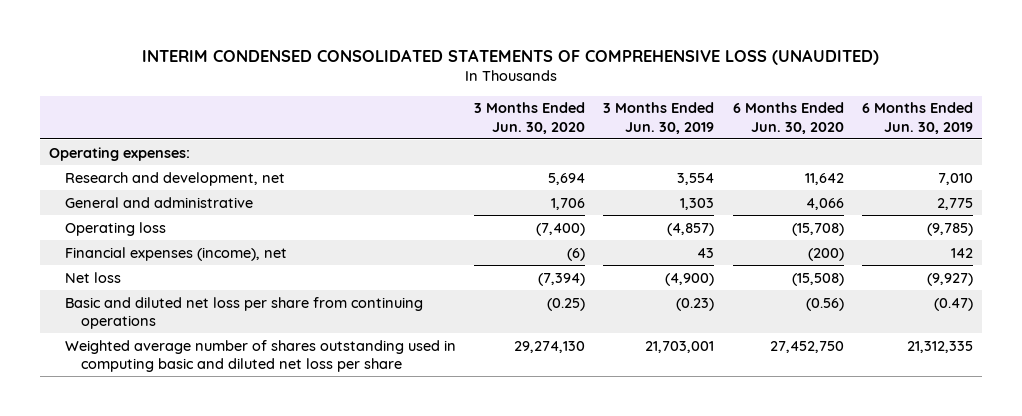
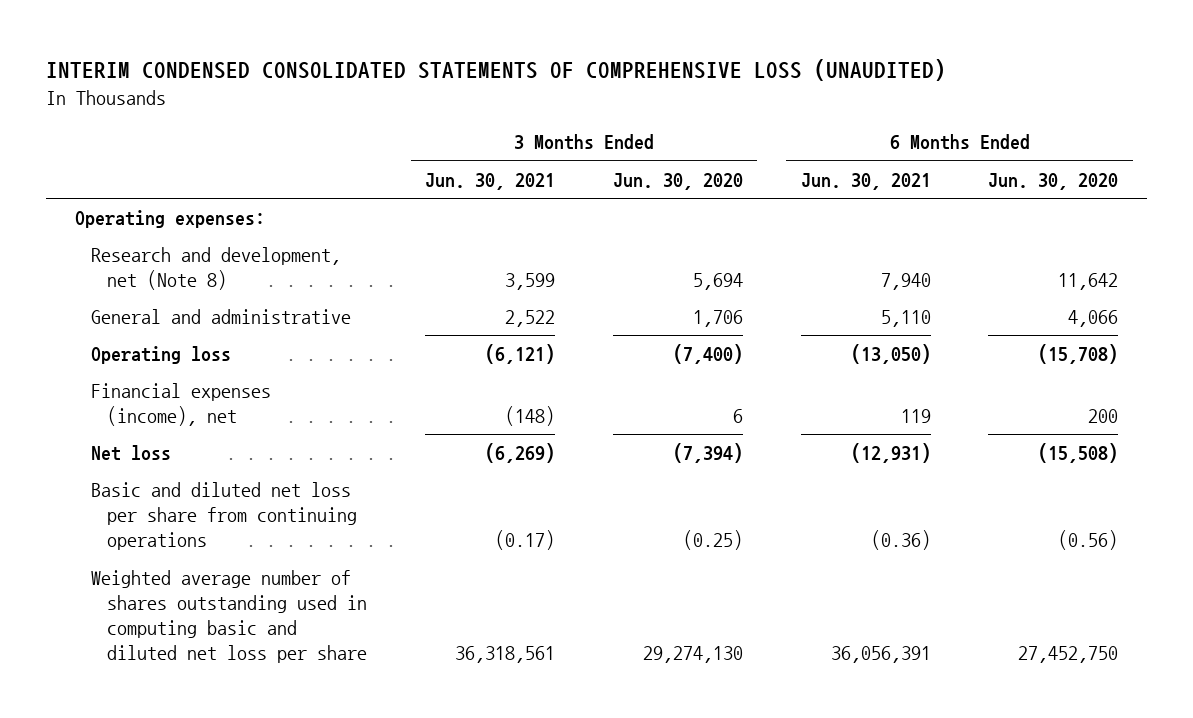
- | 3 Months Ended Jun. 30, 2020 | 3 Months Ended Jun. 30, 2019 | 6 Months Ended Jun. 30, 2020 | 6 Months Ended Jun. 30, 2019
+ | 3 Months Ended Jun. 30, 2021 | 3 Months Ended Jun. 30, 2020 | 6 Months Ended Jun. 30, 2021 | 6 Months Ended Jun. 30, 2020
- Research and development, net | 5,694 | 3,554 | 11,642 | 7,010
+ Research and development, net (Note 8) | 3,599 | 5,694 | 7,940 | 11,642
- Financial expenses (income), net | (6) | 43 | (200) | 142
+ Financial expenses (income), net | (148) | 6 | 119 | 200

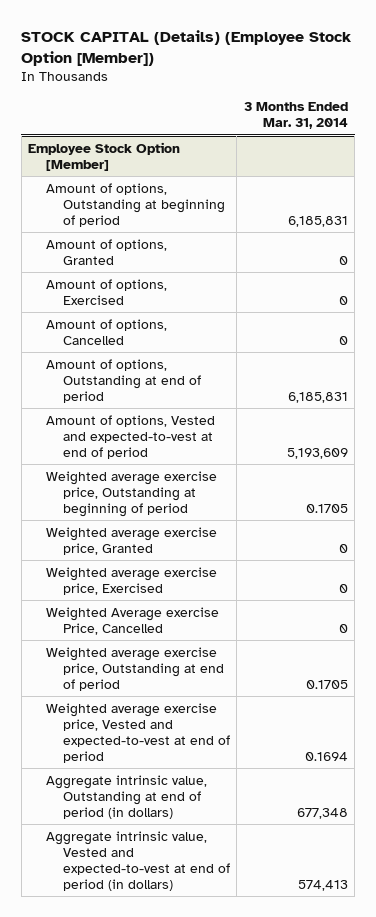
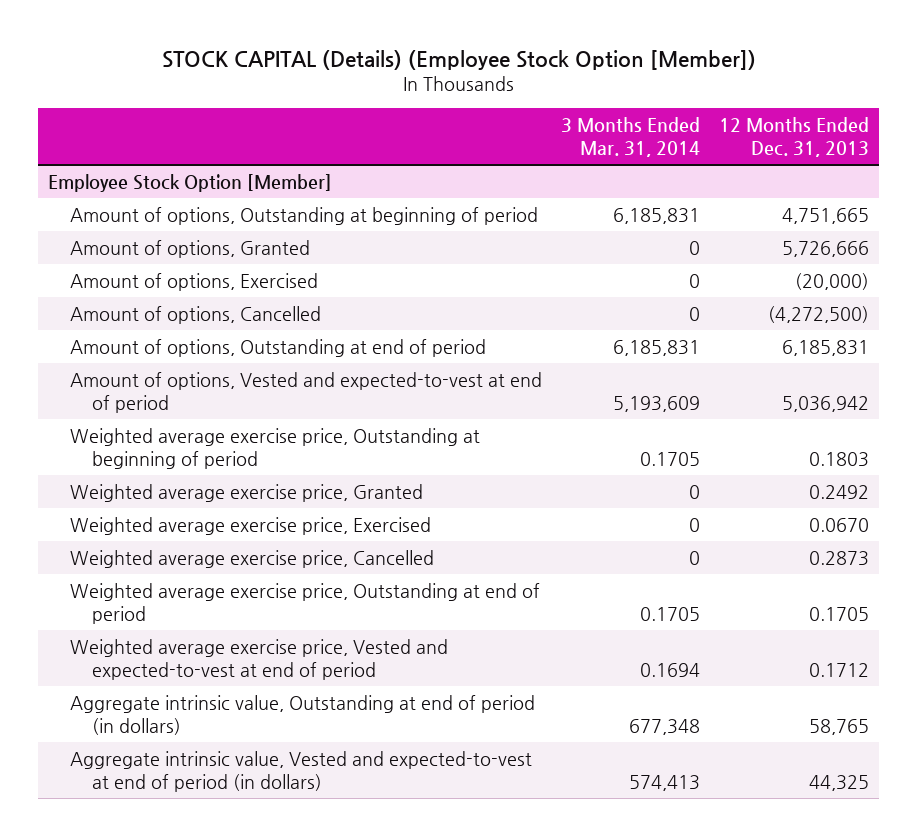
- | 3 Months Ended Mar. 31, 2014
+ | 3 Months Ended Mar. 31, 2014 | 12 Months Ended Dec. 31, 2013
@ Employee Stock Option [Member]
- Weighted Average exercise Price, Cancelled | 0
+ Weighted average exercise price, Cancelled | 0 | 0.2873

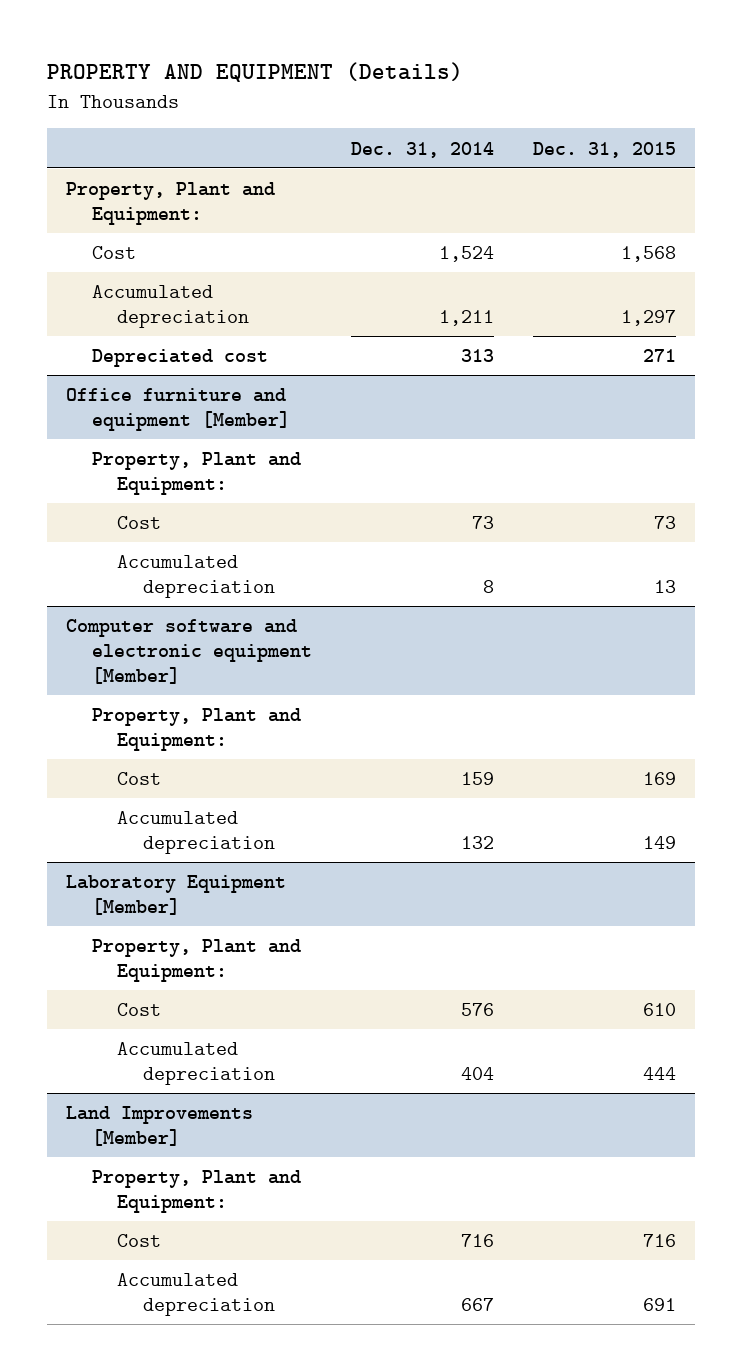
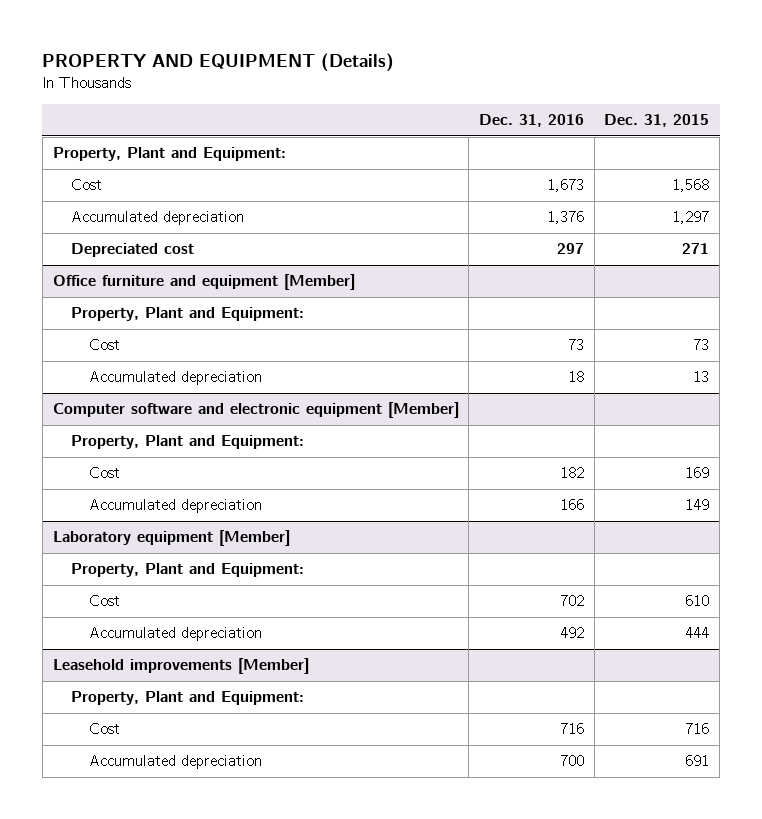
- | Dec. 31, 2014 | Dec. 31, 2015
+ | Dec. 31, 2016 | Dec. 31, 2015
- Laboratory Equipment [Member]
+ Laboratory equipment [Member]
- Land Improvements [Member]
+ Leasehold improvements [Member]

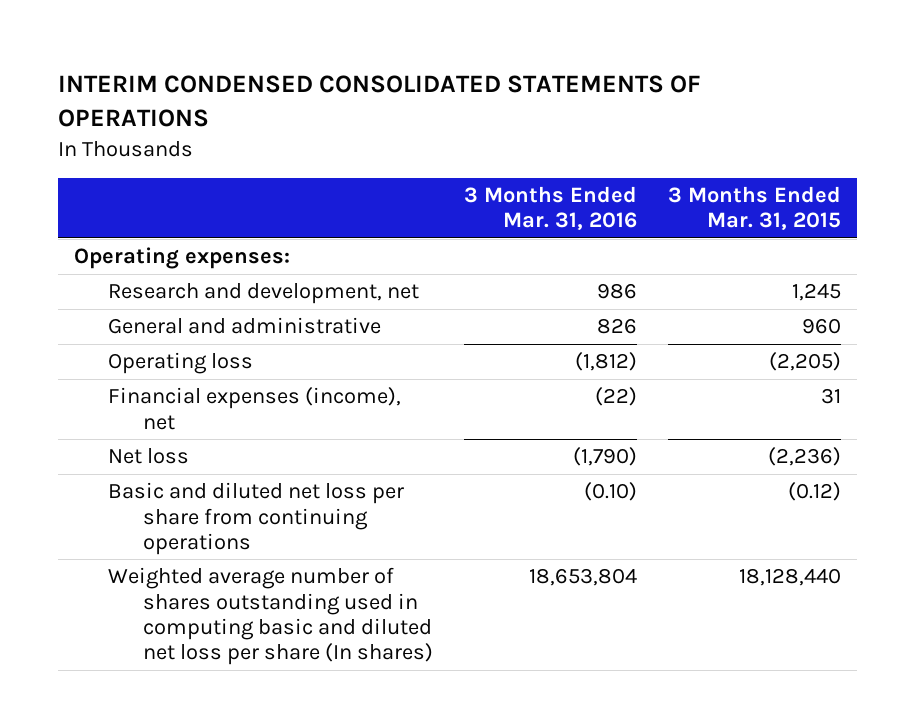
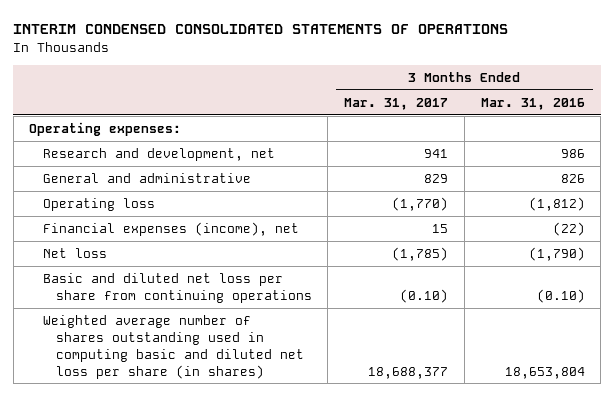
- | 3 Months Ended Mar. 31, 2016 | 3 Months Ended Mar. 31, 2015
+ | 3 Months Ended Mar. 31, 2017 | 3 Months Ended Mar. 31, 2016
- Weighted average number of shares outstanding used in computing basic and diluted net loss per share (In shares) | 18,653,804 | 18,128,440
+ Weighted average number of shares outstanding used in computing basic and diluted net loss per share (in shares) | 18,688,377 | 18,653,804

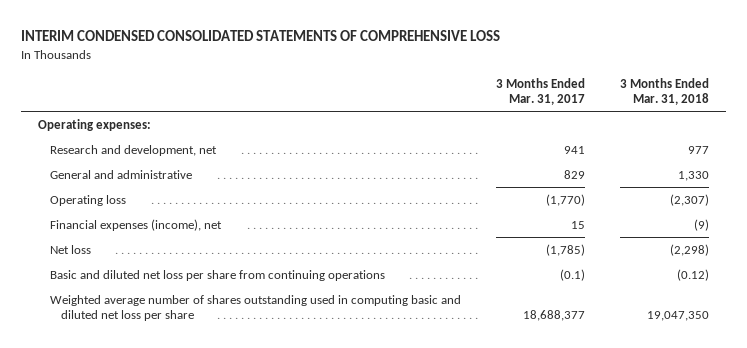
- INTERIM CONDENSED CONSOLIDATED STATEMENTS OF OPERATIONS
+ INTERIM CONDENSED CONSOLIDATED STATEMENTS OF COMPREHENSIVE LOSS
- | 3 Months Ended Mar. 31, 2017 | 3 Months Ended Mar. 31, 2016
+ | 3 Months Ended Mar. 31, 2017 | 3 Months Ended Mar. 31, 2018
- Basic and diluted net loss per share from continuing operations | (0.10) | (0.10)
- Weighted average number of shares outstanding used in computing basic and diluted net loss per share (in shares) | 18,688,377 | 18,653,804
+ Basic and diluted net loss per share from continuing operations | (0.1) | (0.12)
+ Weighted average number of shares outstanding used in computing basic and diluted net loss per share | 18,688,377 | 19,047,350

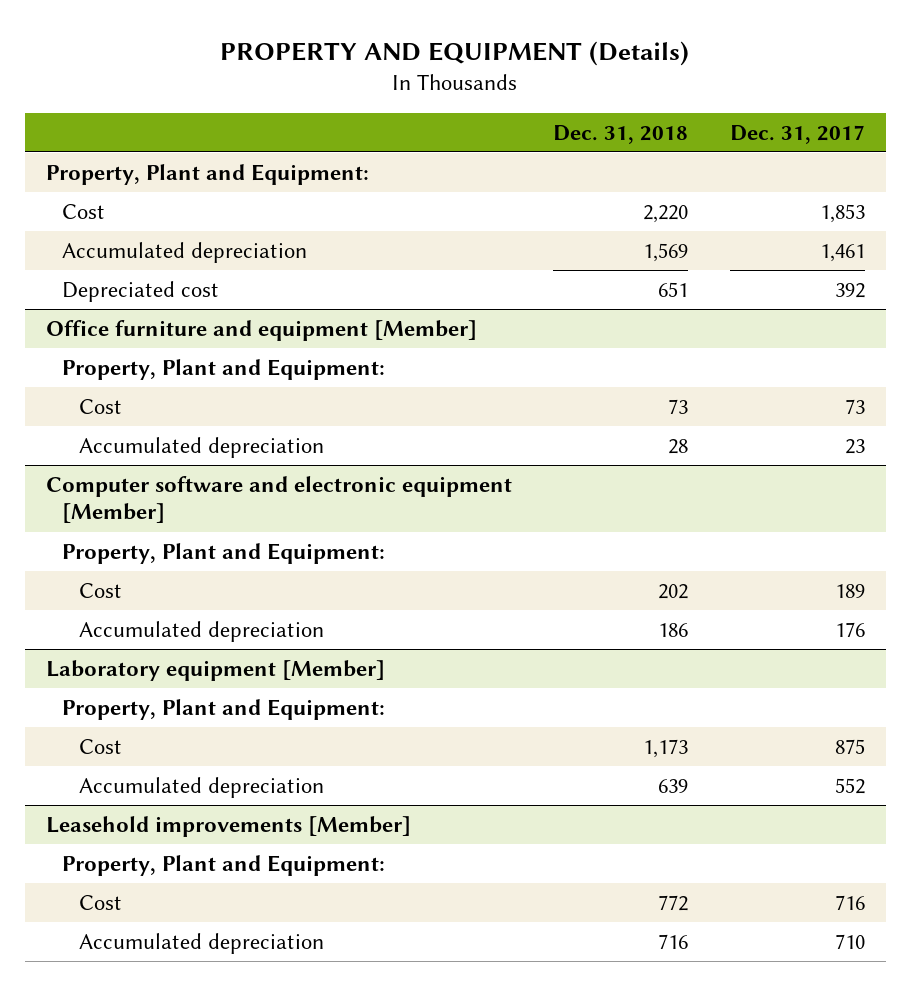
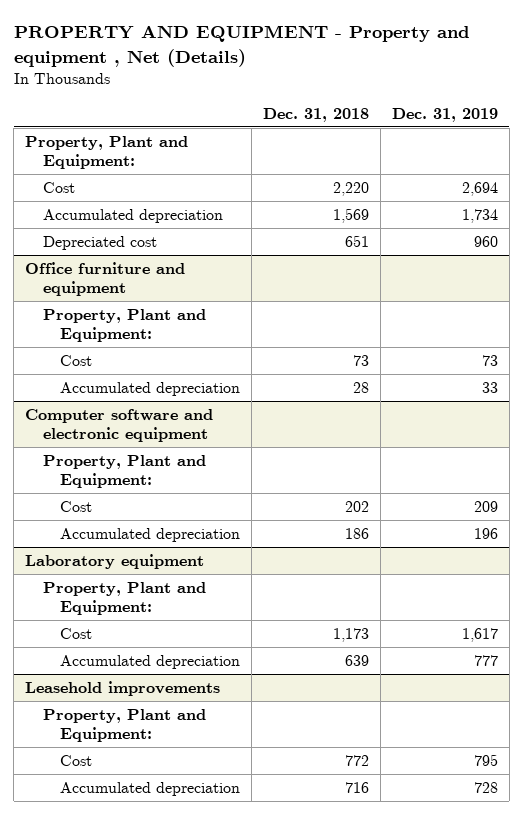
- PROPERTY AND EQUIPMENT (Details)
+ PROPERTY AND EQUIPMENT - Property and equipment , Net (Details)
- | Dec. 31, 2018 | Dec. 31, 2017
+ | Dec. 31, 2018 | Dec. 31, 2019
- Office furniture and equipment [Member]
+ Office furniture and equipment
- Computer software and electronic equipment [Member]
+ Computer software and electronic equipment
- Laboratory equipment [Member]
+ Laboratory equipment
- Leasehold improvements [Member]
+ Leasehold improvements

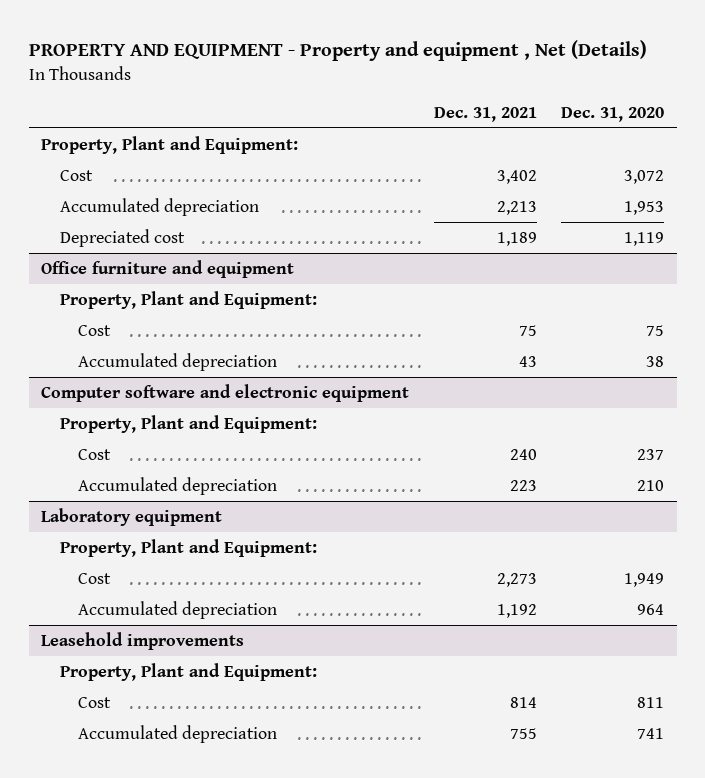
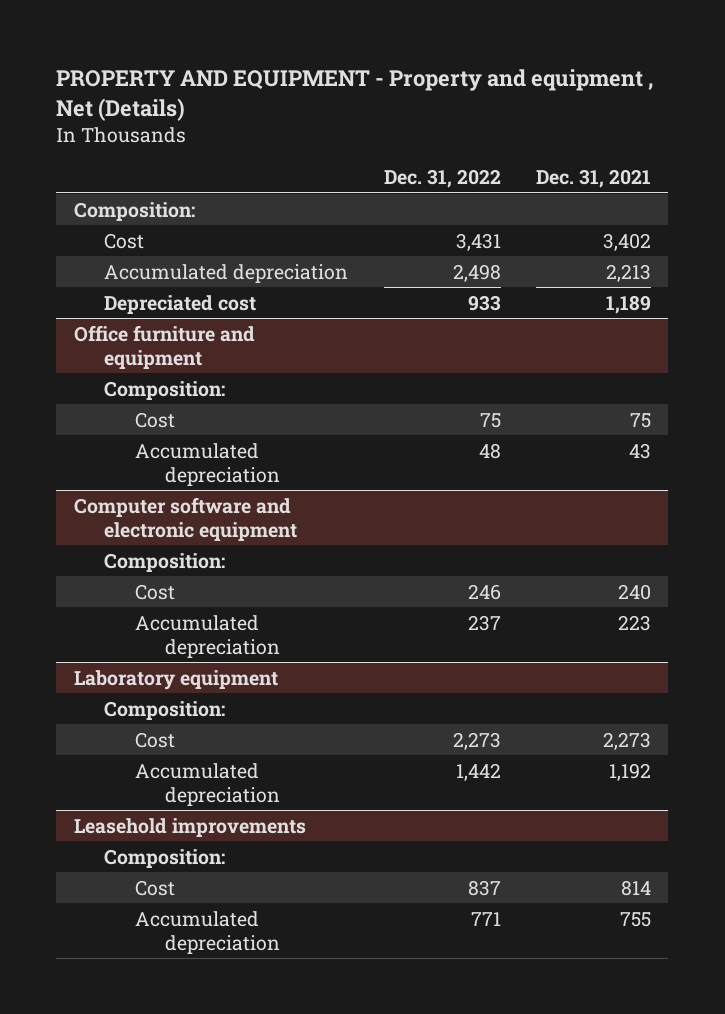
- | Dec. 31, 2021 | Dec. 31, 2020
+ | Dec. 31, 2022 | Dec. 31, 2021
- Property, Plant and Equipment:
+ Composition:
@ Office furniture and equipment
- Property, Plant and Equipment:
+ Composition:
@ Computer software and electronic equipment
- Property, Plant and Equipment:
+ Composition:
@ Laboratory equipment
- Property, Plant and Equipment:
+ Composition:
@ Leasehold improvements
- Property, Plant and Equipment:
+ Composition:

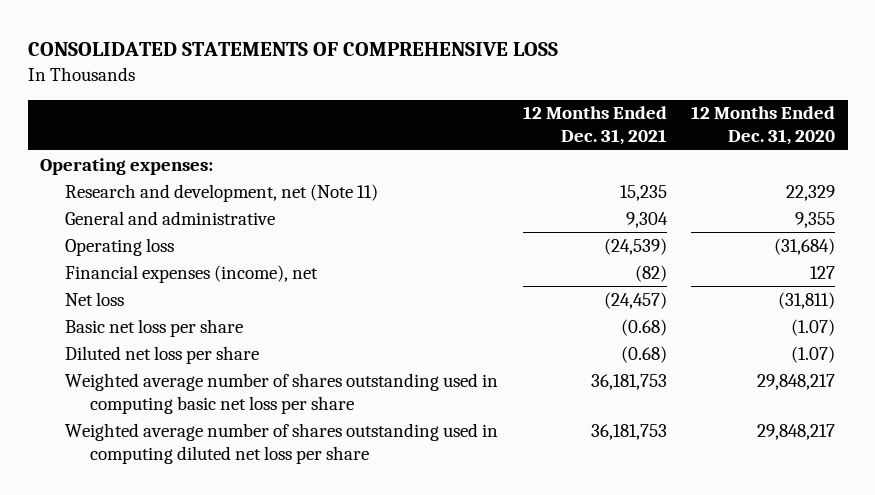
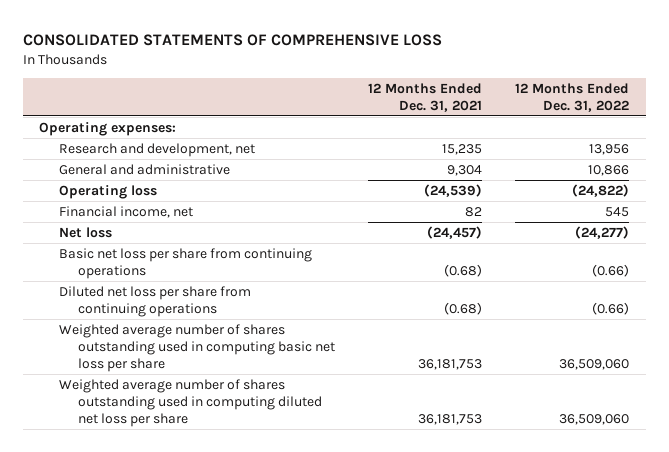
- | 12 Months Ended Dec. 31, 2021 | 12 Months Ended Dec. 31, 2020
+ | 12 Months Ended Dec. 31, 2021 | 12 Months Ended Dec. 31, 2022
- Research and development, net (Note 11) | 15,235 | 22,329
+ Research and development, net | 15,235 | 13,956
- Financial expenses (income), net | (82) | 127
+ Financial income, net | 82 | 545
- Basic net loss per share | (0.68) | (1.07)
- Diluted net loss per share | (0.68) | (1.07)
+ Basic net loss per share from continuing operations | (0.68) | (0.66)
+ Diluted net loss per share from continuing operations | (0.68) | (0.66)

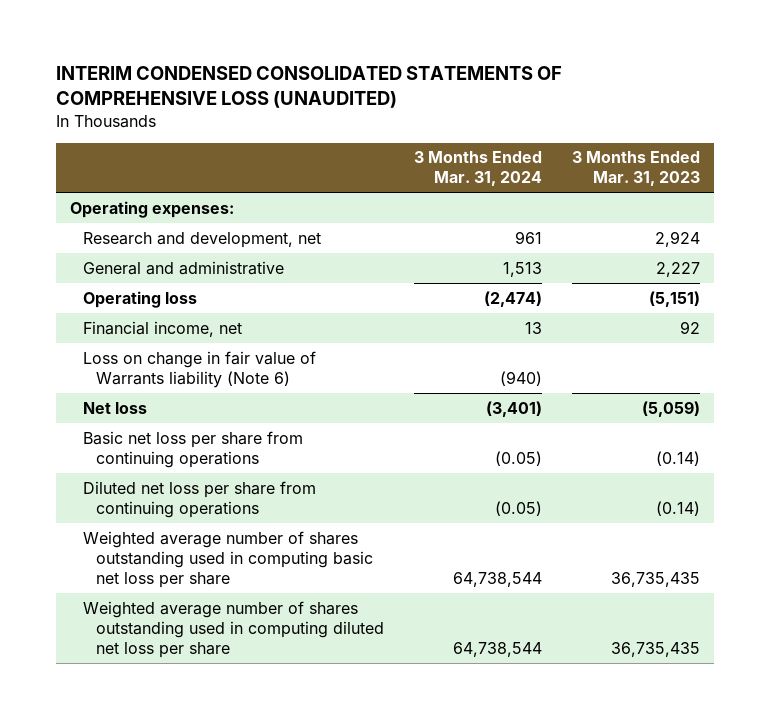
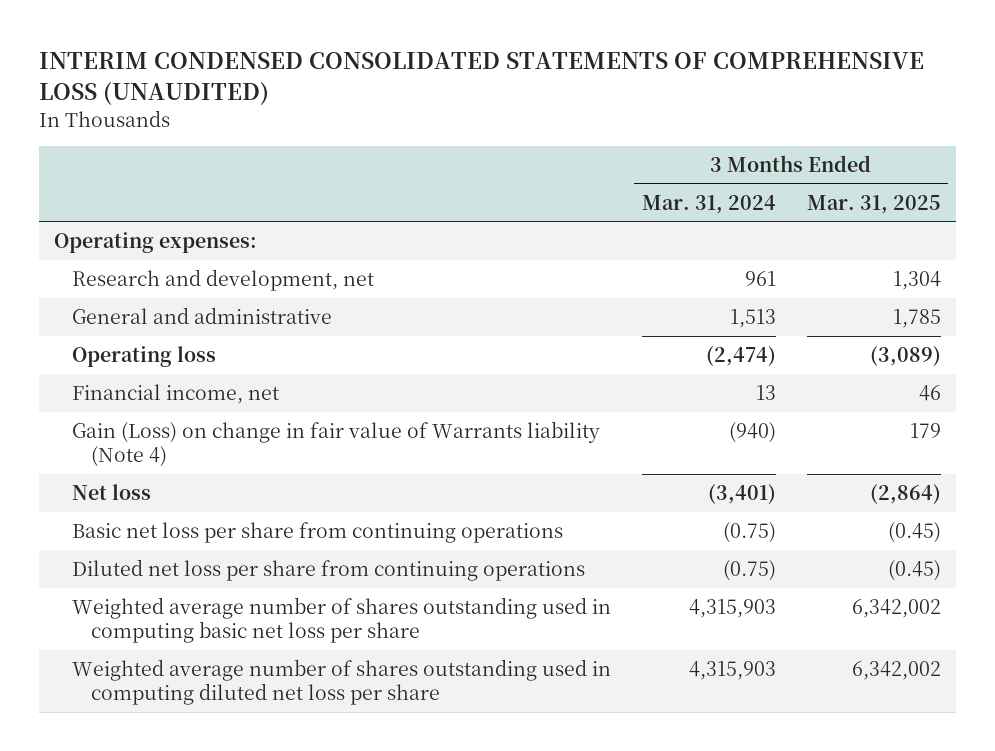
- | 3 Months Ended Mar. 31, 2024 | 3 Months Ended Mar. 31, 2023
+ | 3 Months Ended Mar. 31, 2024 | 3 Months Ended Mar. 31, 2025
- Loss on change in fair value of Warrants liability (Note 6) | (940) |
+ Gain (Loss) on change in fair value of Warrants liability (Note 4) | (940) | 179
- Basic net loss per share from continuing operations | (0.05) | (0.14)
- Diluted net loss per share from continuing operations | (0.05) | (0.14)
- Weighted average number of shares outstanding used in computing basic net loss per share | 64,738,544 | 36,735,435
- Weighted average number of shares outstanding used in computing diluted net loss per share | 64,738,544 | 36,735,435
+ Basic net loss per share from continuing operations | (0.75) | (0.45)
+ Diluted net loss per share from continuing operations | (0.75) | (0.45)
+ Weighted average number of shares outstanding used in computing basic net loss per share | 4,315,903 | 6,342,002
+ Weighted average number of shares outstanding used in computing diluted net loss per share | 4,315,903 | 6,342,002

